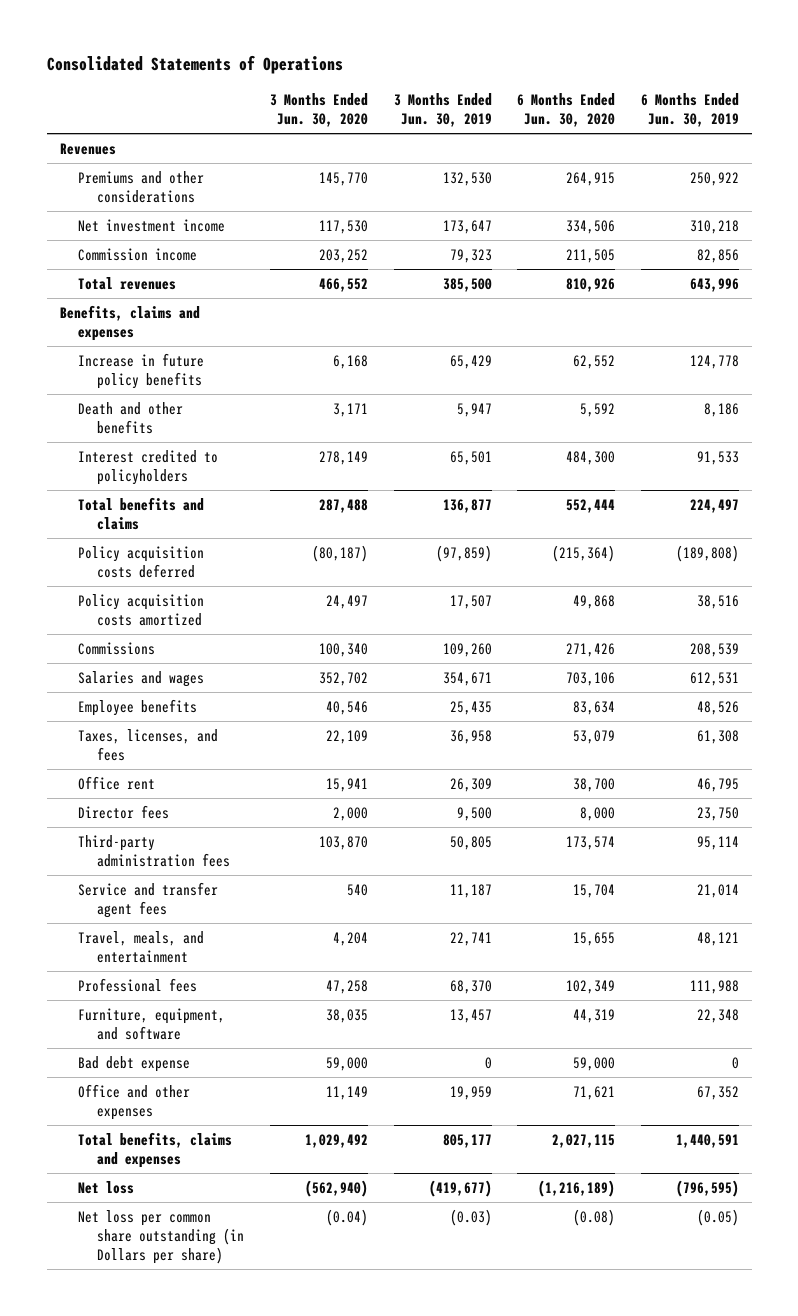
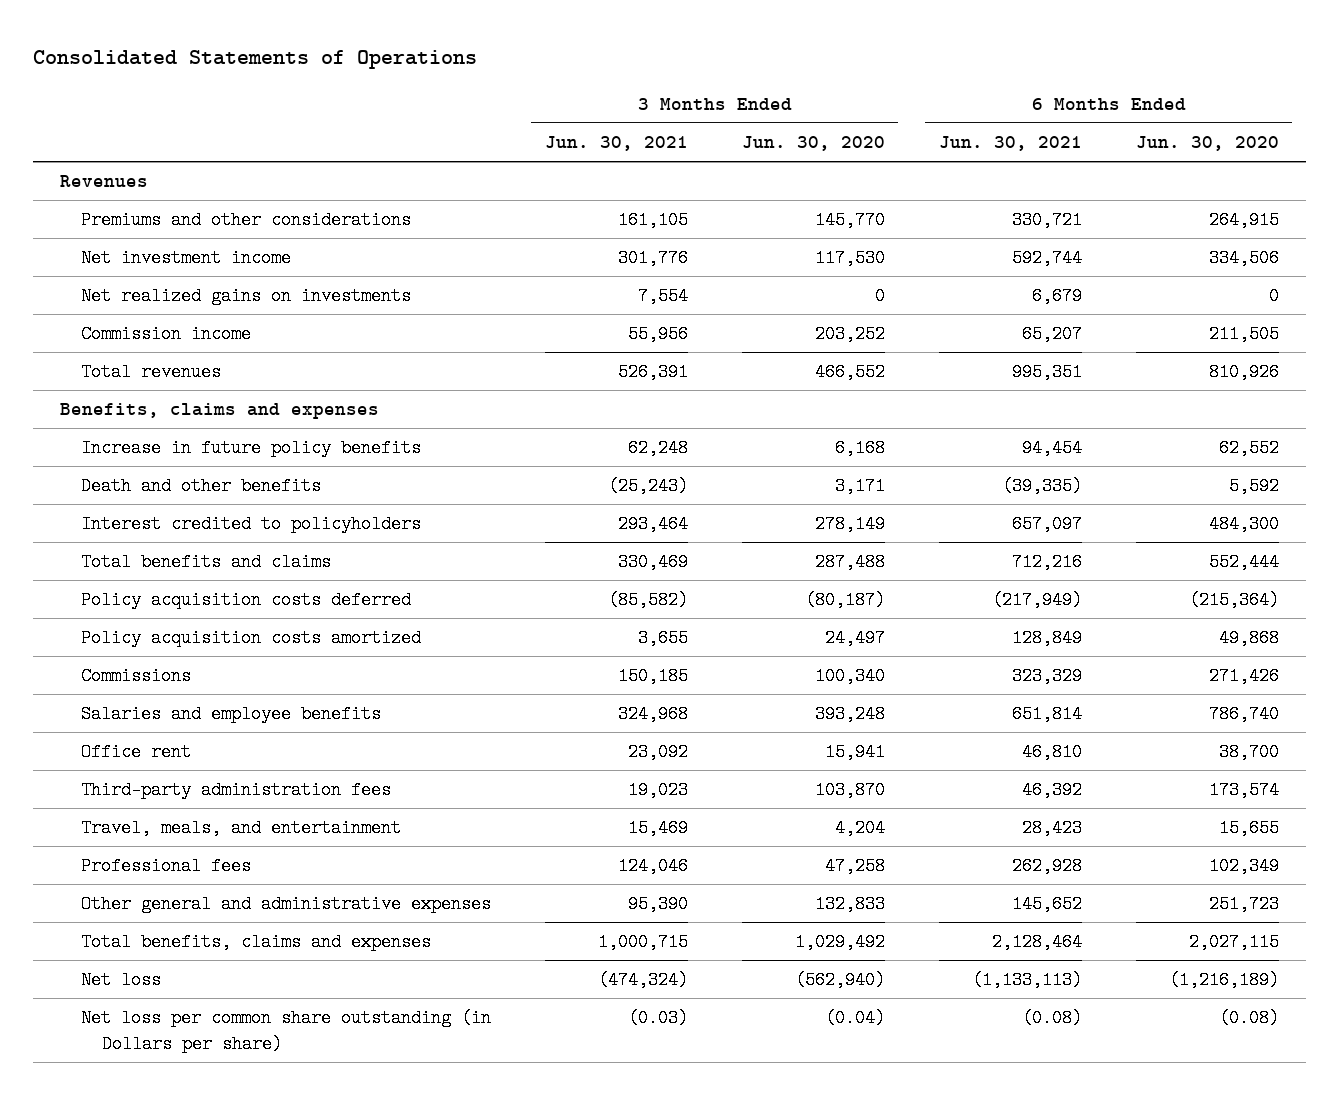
- | 3 Months Ended Jun. 30, 2020 | 3 Months Ended Jun. 30, 2019 | 6 Months Ended Jun. 30, 2020 | 6 Months Ended Jun. 30, 2019
+ | 3 Months Ended Jun. 30, 2021 | 3 Months Ended Jun. 30, 2020 | 6 Months Ended Jun. 30, 2021 | 6 Months Ended Jun. 30, 2020
+ Net realized gains on investments | 7,554 | 0 | 6,679 | 0
- Salaries and wages | 352,702 | 354,671 | 703,106 | 612,531
- Employee benefits | 40,546 | 25,435 | 83,634 | 48,526
- Taxes, licenses, and fees | 22,109 | 36,958 | 53,079 | 61,308
+ Salaries and employee benefits | 324,968 | 393,248 | 651,814 | 786,740
- Director fees | 2,000 | 9,500 | 8,000 | 23,750
- Service and transfer agent fees | 540 | 11,187 | 15,704 | 21,014
- Furniture, equipment, and software | 38,035 | 13,457 | 44,319 | 22,348
- Bad debt expense | 59,000 | 0 | 59,000 | 0
- Office and other expenses | 11,149 | 19,959 | 71,621 | 67,352
+ Other general and administrative expenses | 95,390 | 132,833 | 145,652 | 251,723

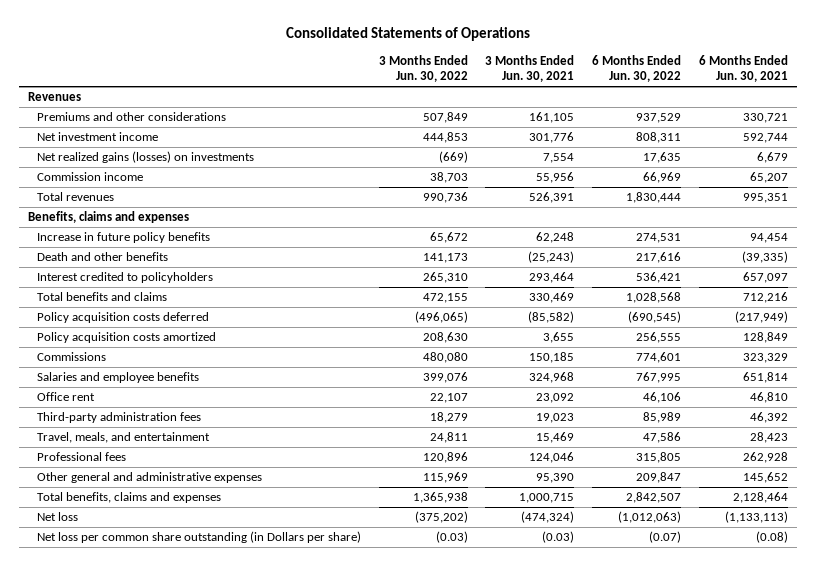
- | 3 Months Ended Jun. 30, 2021 | 3 Months Ended Jun. 30, 2020 | 6 Months Ended Jun. 30, 2021 | 6 Months Ended Jun. 30, 2020
+ | 3 Months Ended Jun. 30, 2022 | 3 Months Ended Jun. 30, 2021 | 6 Months Ended Jun. 30, 2022 | 6 Months Ended Jun. 30, 2021
- Net realized gains on investments | 7,554 | 0 | 6,679 | 0
+ Net realized gains (losses) on investments | (669) | 7,554 | 17,635 | 6,679

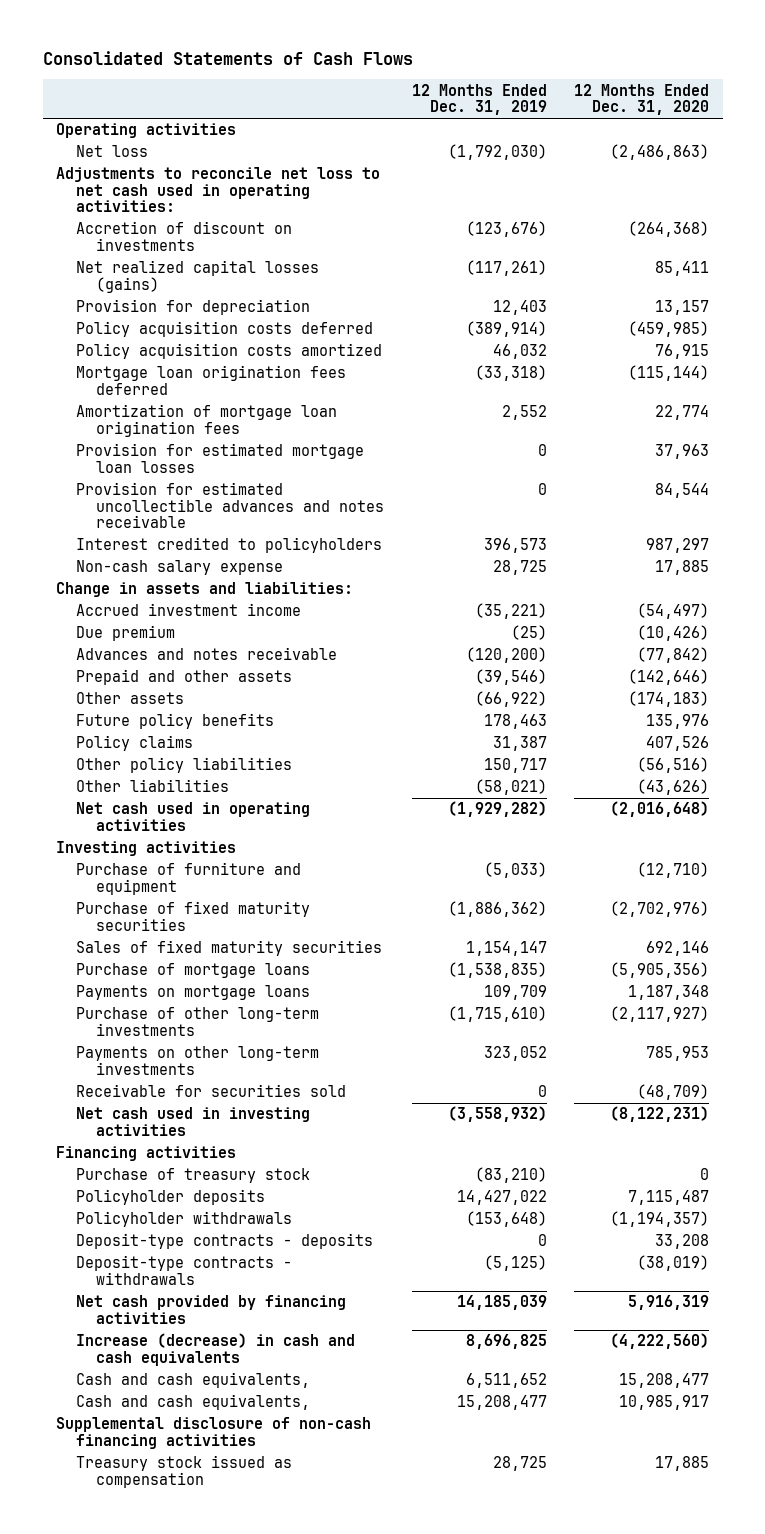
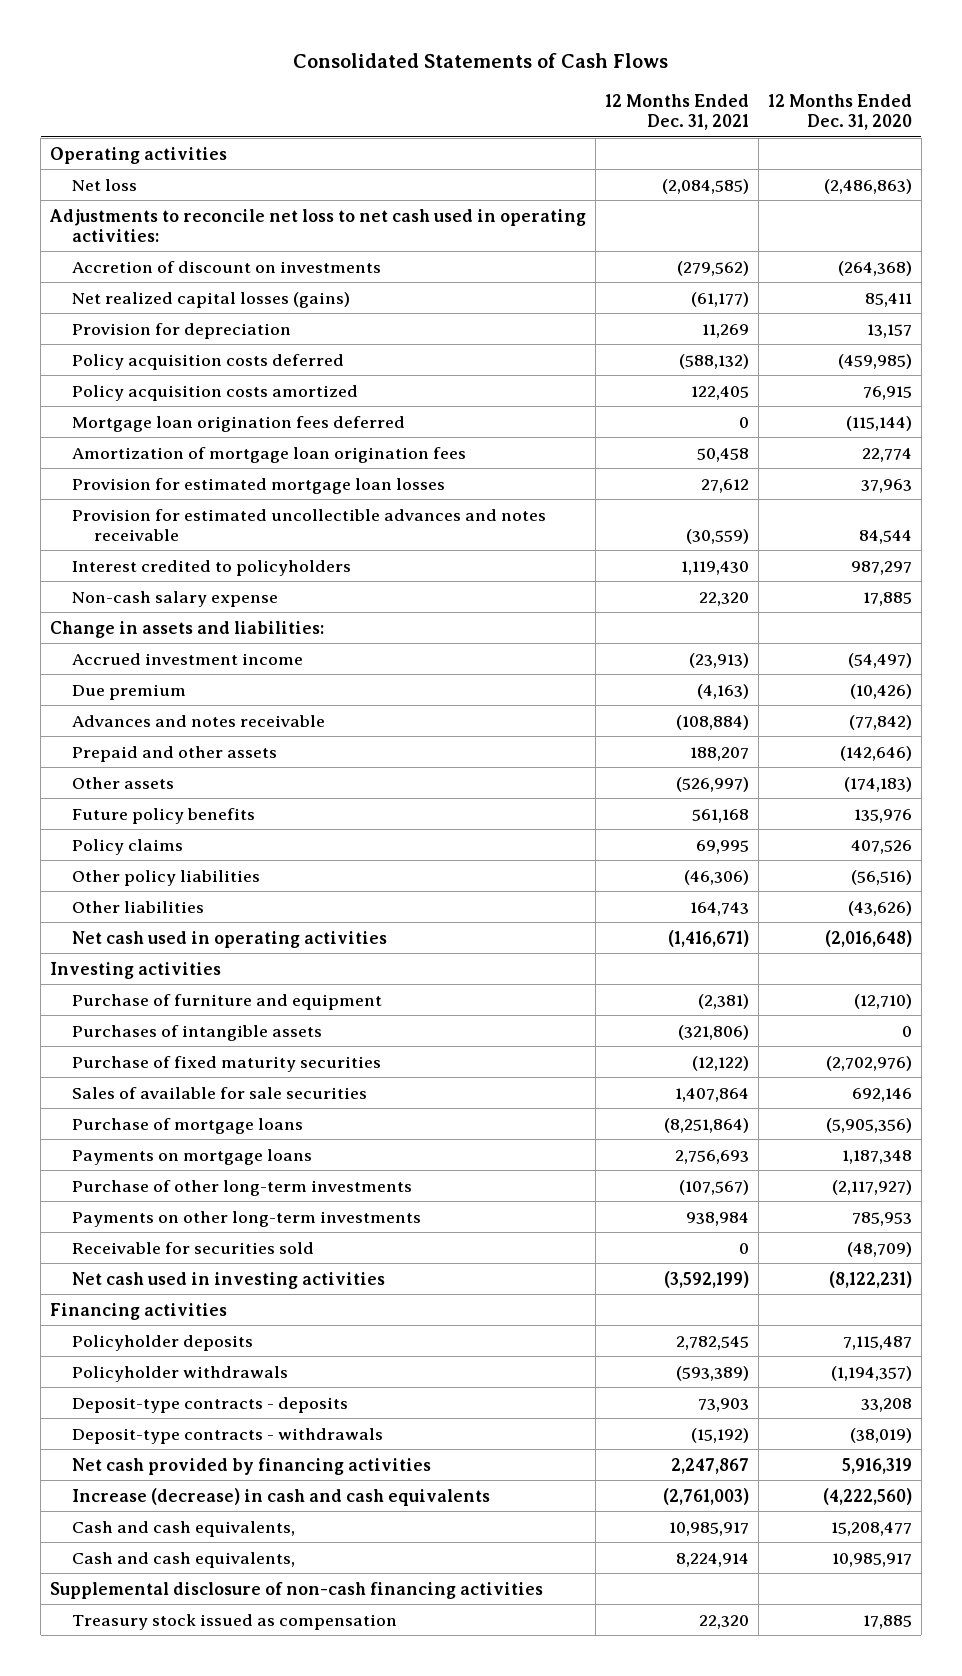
- | 12 Months Ended Dec. 31, 2019 | 12 Months Ended Dec. 31, 2020
+ | 12 Months Ended Dec. 31, 2021 | 12 Months Ended Dec. 31, 2020
+ Purchases of intangible assets | (321,806) | 0
- Sales of fixed maturity securities | 1,154,147 | 692,146
+ Sales of available for sale securities | 1,407,864 | 692,146
- Purchase of treasury stock | (83,210) | 0

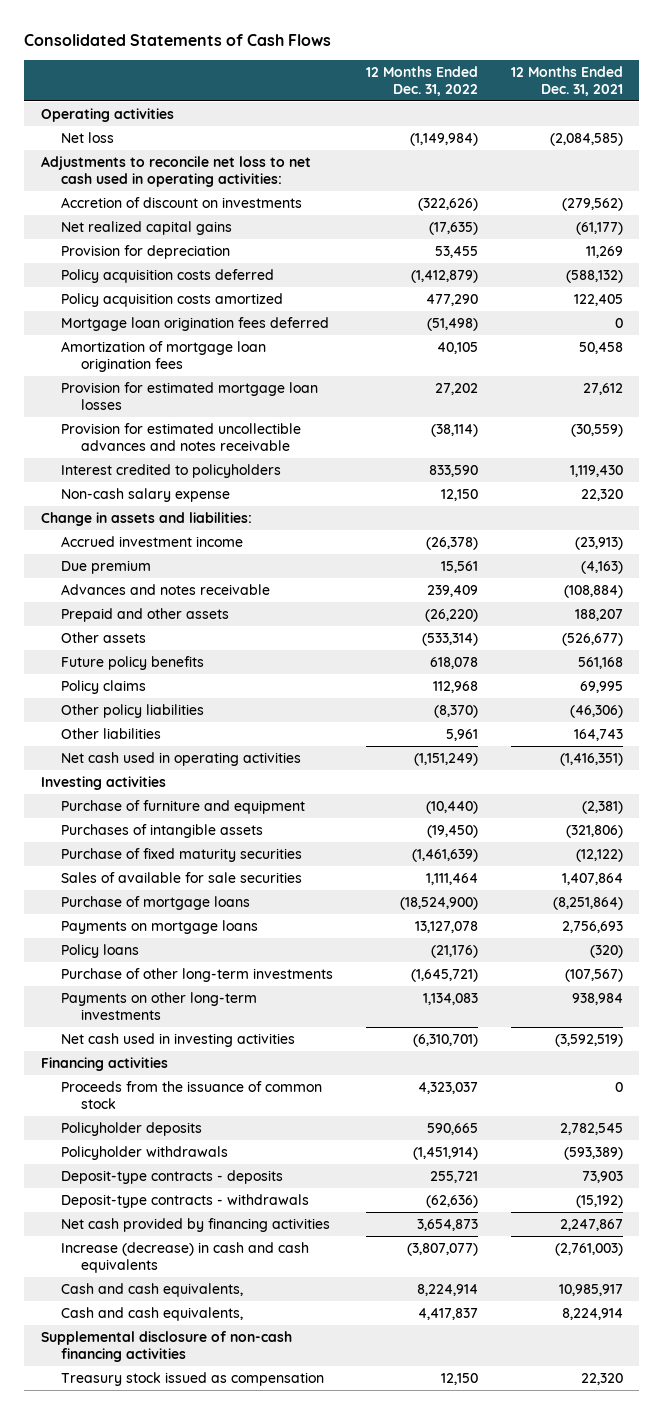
- | 12 Months Ended Dec. 31, 2021 | 12 Months Ended Dec. 31, 2020
+ | 12 Months Ended Dec. 31, 2022 | 12 Months Ended Dec. 31, 2021
- Net realized capital losses (gains) | (61,177) | 85,411
+ Net realized capital gains | (17,635) | (61,177)
- Other assets | (526,997) | (174,183)
+ Other assets | (533,314) | (526,677)
- Net cash used in operating activities | (1,416,671) | (2,016,648)
+ Net cash used in operating activities | (1,151,249) | (1,416,351)
+ Policy loans | (21,176) | (320)
- Receivable for securities sold | 0 | (48,709)
- Net cash used in investing activities | (3,592,199) | (8,122,231)
+ Net cash used in investing activities | (6,310,701) | (3,592,519)
+ Proceeds from the issuance of common stock | 4,323,037 | 0

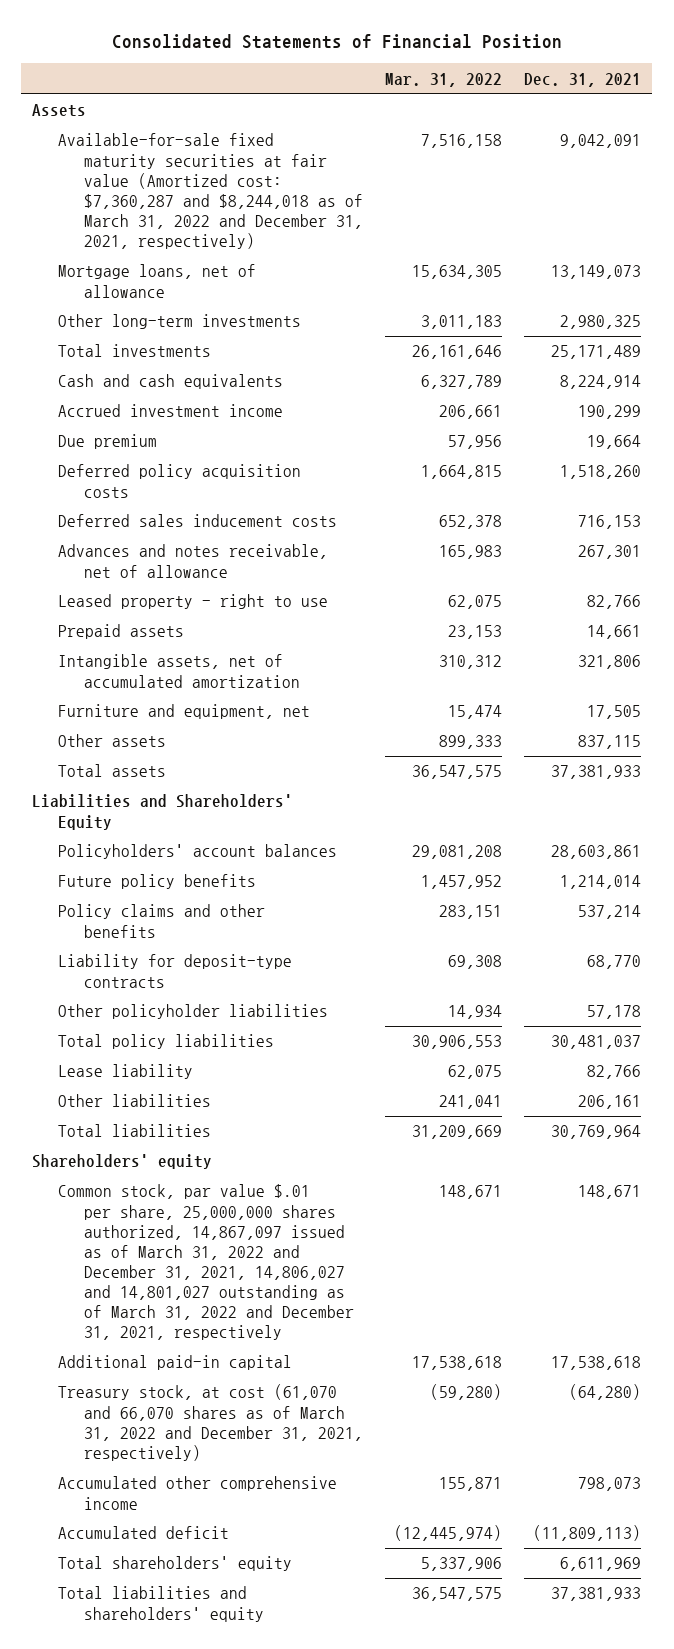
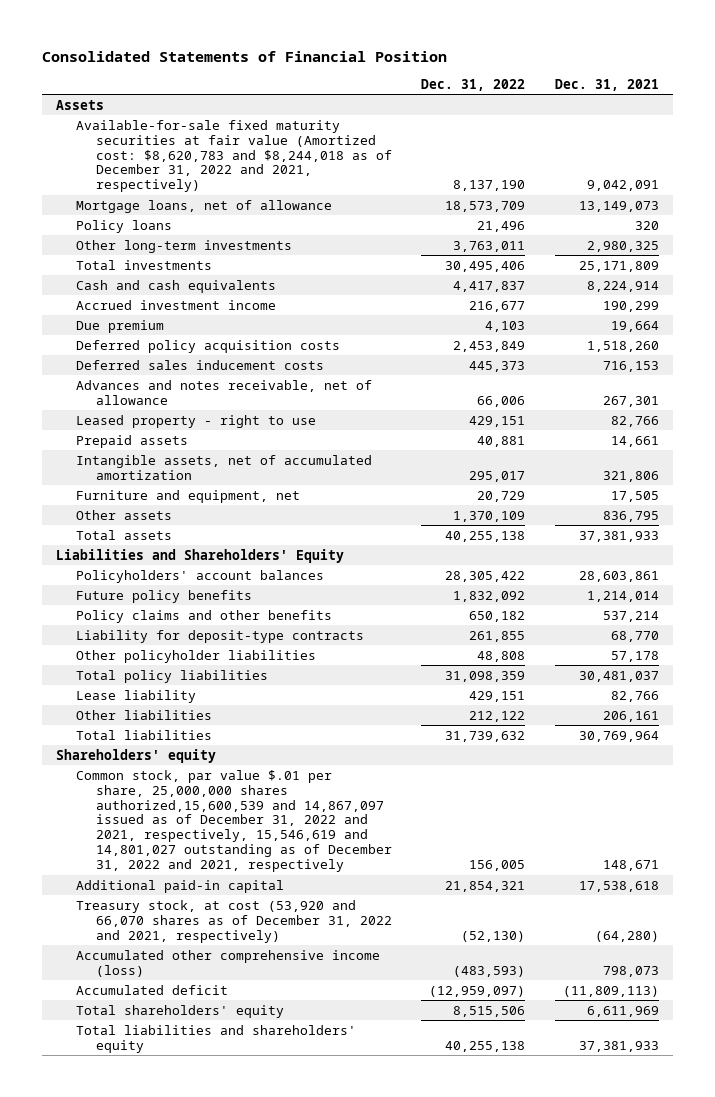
- | Mar. 31, 2022 | Dec. 31, 2021
+ | Dec. 31, 2022 | Dec. 31, 2021
- Available-for-sale fixed maturity securities at fair value (Amortized cost: $7,360,287 and $8,244,018 as of March 31, 2022 and December 31, 2021, respectively) | 7,516,158 | 9,042,091
+ Available-for-sale fixed maturity securities at fair value (Amortized cost: $8,620,783 and $8,244,018 as of December 31, 2022 and 2021, respectively) | 8,137,190 | 9,042,091
+ Policy loans | 21,496 | 320
- Total investments | 26,161,646 | 25,171,489
+ Total investments | 30,495,406 | 25,171,809
- Other assets | 899,333 | 837,115
+ Other assets | 1,370,109 | 836,795
- Common stock, par value $.01 per share, 25,000,000 shares authorized, 14,867,097 issued as of March 31, 2022 and December 31, 2021, 14,806,027 and 14,801,027 outstanding as of March 31, 2022 and December 31, 2021, respectively | 148,671 | 148,671
+ Common stock, par value $.01 per share, 25,000,000 shares authorized,15,600,539 and 14,867,097 issued as of December 31, 2022 and 2021, respectively, 15,546,619 and 14,801,027 outstanding as of December 31, 2022 and 2021, respectively | 156,005 | 148,671
- Treasury stock, at cost (61,070 and 66,070 shares as of March 31, 2022 and December 31, 2021, respectively) | (59,280) | (64,280)
- Accumulated other comprehensive income | 155,871 | 798,073
+ Treasury stock, at cost (53,920 and 66,070 shares as of December 31, 2022 and 2021, respectively) | (52,130) | (64,280)
+ Accumulated other comprehensive income (loss) | (483,593) | 798,073

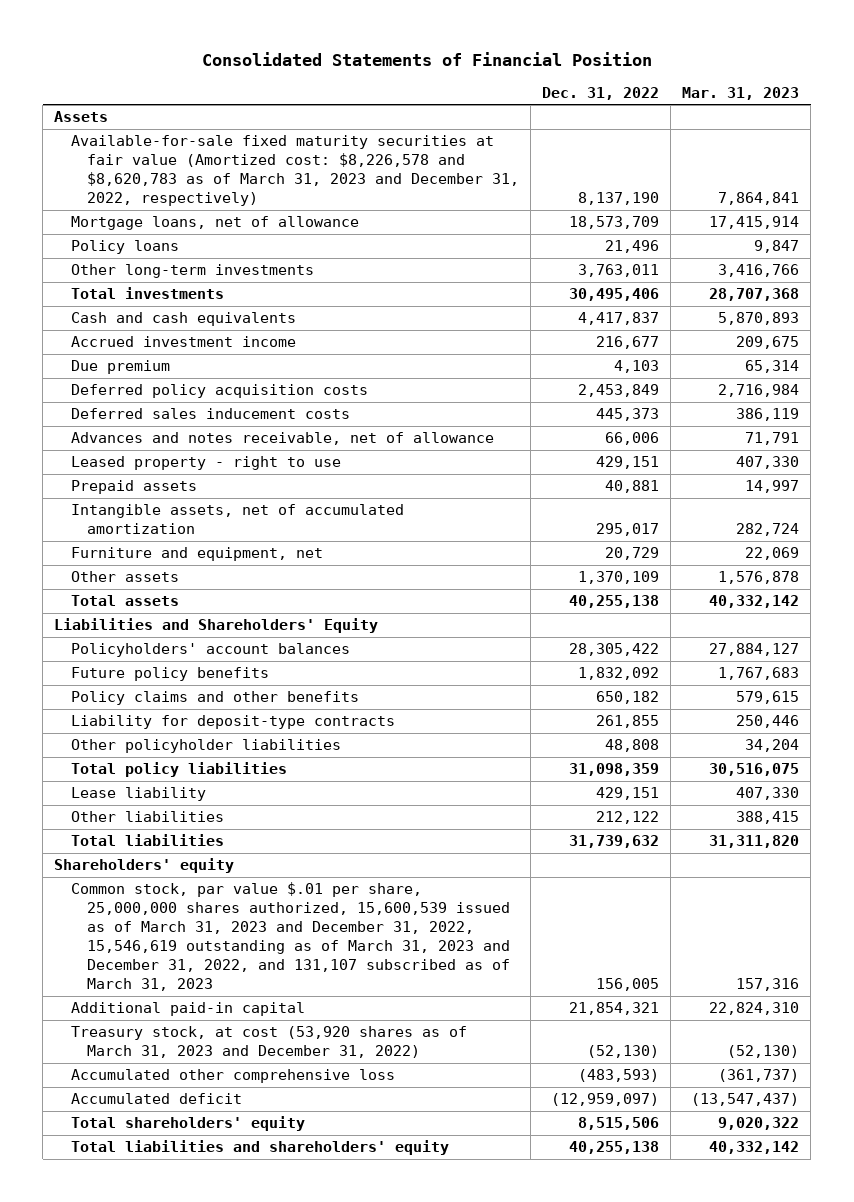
- | Dec. 31, 2022 | Dec. 31, 2021
+ | Dec. 31, 2022 | Mar. 31, 2023
- Available-for-sale fixed maturity securities at fair value (Amortized cost: $8,620,783 and $8,244,018 as of December 31, 2022 and 2021, respectively) | 8,137,190 | 9,042,091
+ Available-for-sale fixed maturity securities at fair value (Amortized cost: $8,226,578 and $8,620,783 as of March 31, 2023 and December 31, 2022, respectively) | 8,137,190 | 7,864,841
- Common stock, par value $.01 per share, 25,000,000 shares authorized,15,600,539 and 14,867,097 issued as of December 31, 2022 and 2021, respectively, 15,546,619 and 14,801,027 outstanding as of December 31, 2022 and 2021, respectively | 156,005 | 148,671
+ Common stock, par value $.01 per share, 25,000,000 shares authorized, 15,600,539 issued as of March 31, 2023 and December 31, 2022, 15,546,619 outstanding as of March 31, 2023 and December 31, 2022, and 131,107 subscribed as of March 31, 2023 | 156,005 | 157,316
- Treasury stock, at cost (53,920 and 66,070 shares as of December 31, 2022 and 2021, respectively) | (52,130) | (64,280)
- Accumulated other comprehensive income (loss) | (483,593) | 798,073
+ Treasury stock, at cost (53,920 shares as of March 31, 2023 and December 31, 2022) | (52,130) | (52,130)
+ Accumulated other comprehensive loss | (483,593) | (361,737)

